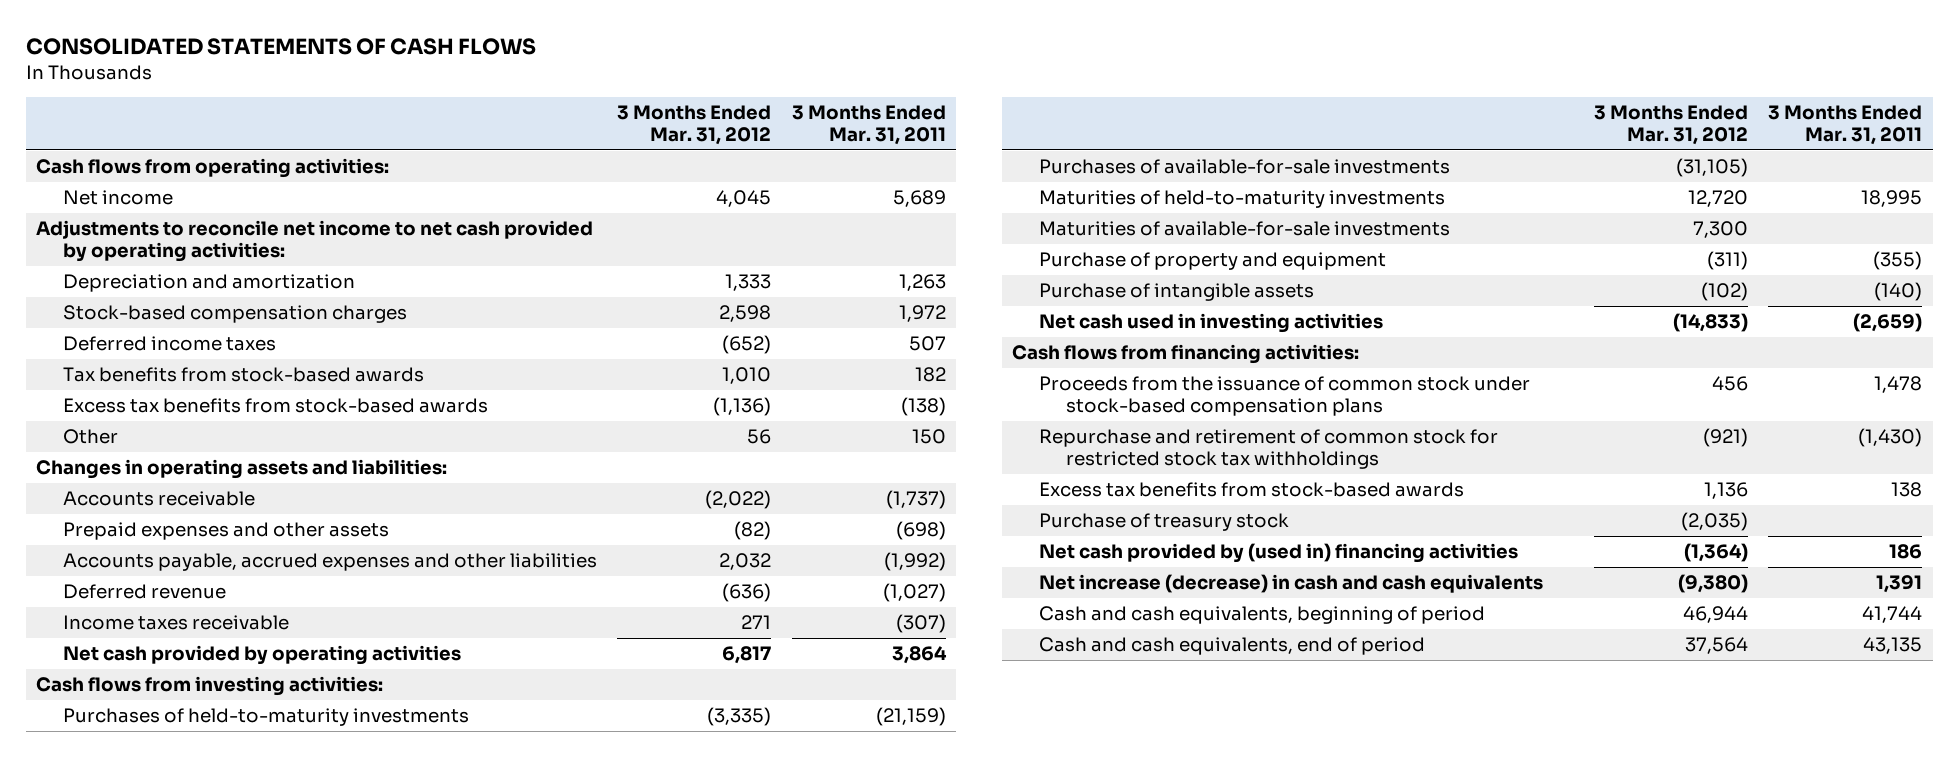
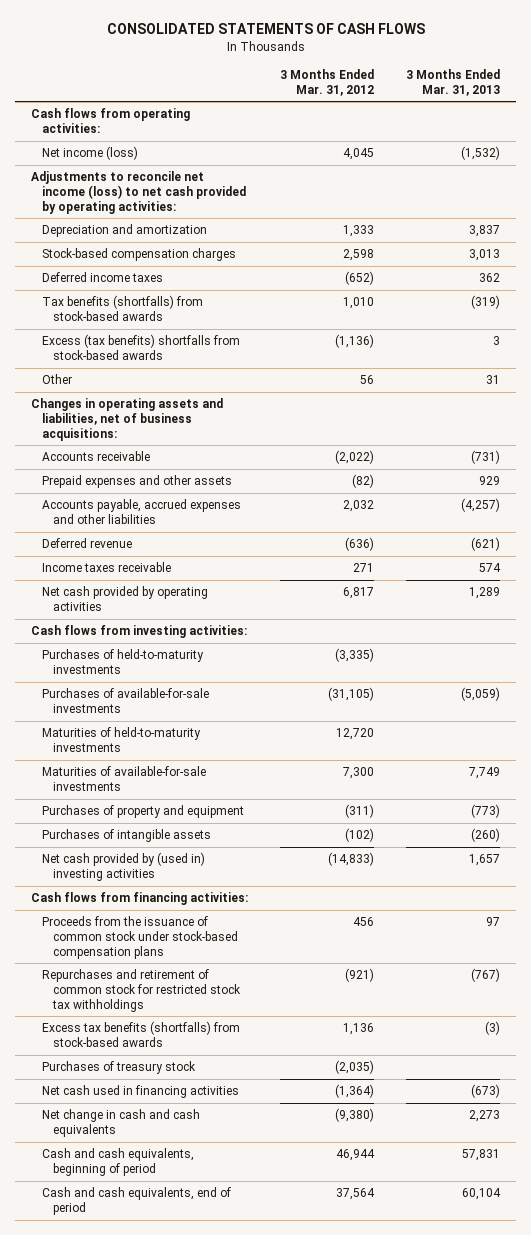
- | 3 Months Ended Mar. 31, 2012 | 3 Months Ended Mar. 31, 2011
+ | 3 Months Ended Mar. 31, 2012 | 3 Months Ended Mar. 31, 2013
- Net income | 4,045 | 5,689
- Adjustments to reconcile net income to net cash provided by operating activities:
+ Net income (loss) | 4,045 | (1,532)
+ Adjustments to reconcile net income (loss) to net cash provided by operating activities:
- Tax benefits from stock-based awards | 1,010 | 182
- Excess tax benefits from stock-based awards | (1,136) | (138)
+ Tax benefits (shortfalls) from stock-based awards | 1,010 | (319)
+ Excess (tax benefits) shortfalls from stock-based awards | (1,136) | 3
- Changes in operating assets and liabilities:
+ Changes in operating assets and liabilities, net of business acquisitions:
- Purchase of property and equipment | (311) | (355)
- Purchase of intangible assets | (102) | (140)
- Net cash used in investing activities | (14,833) | (2,659)
+ Purchases of property and equipment | (311) | (773)
+ Purchases of intangible assets | (102) | (260)
+ Net cash provided by (used in) investing activities | (14,833) | 1,657
- Repurchase and retirement of common stock for restricted stock tax withholdings | (921) | (1,430)
- Excess tax benefits from stock-based awards | 1,136 | 138
- Purchase of treasury stock | (2,035) |
- Net cash provided by (used in) financing activities | (1,364) | 186
- Net increase (decrease) in cash and cash equivalents | (9,380) | 1,391
+ Repurchases and retirement of common stock for restricted stock tax withholdings | (921) | (767)
+ Excess tax benefits (shortfalls) from stock-based awards | 1,136 | (3)
+ Purchases of treasury stock | (2,035) |
+ Net cash used in financing activities | (1,364) | (673)
+ Net change in cash and cash equivalents | (9,380) | 2,273

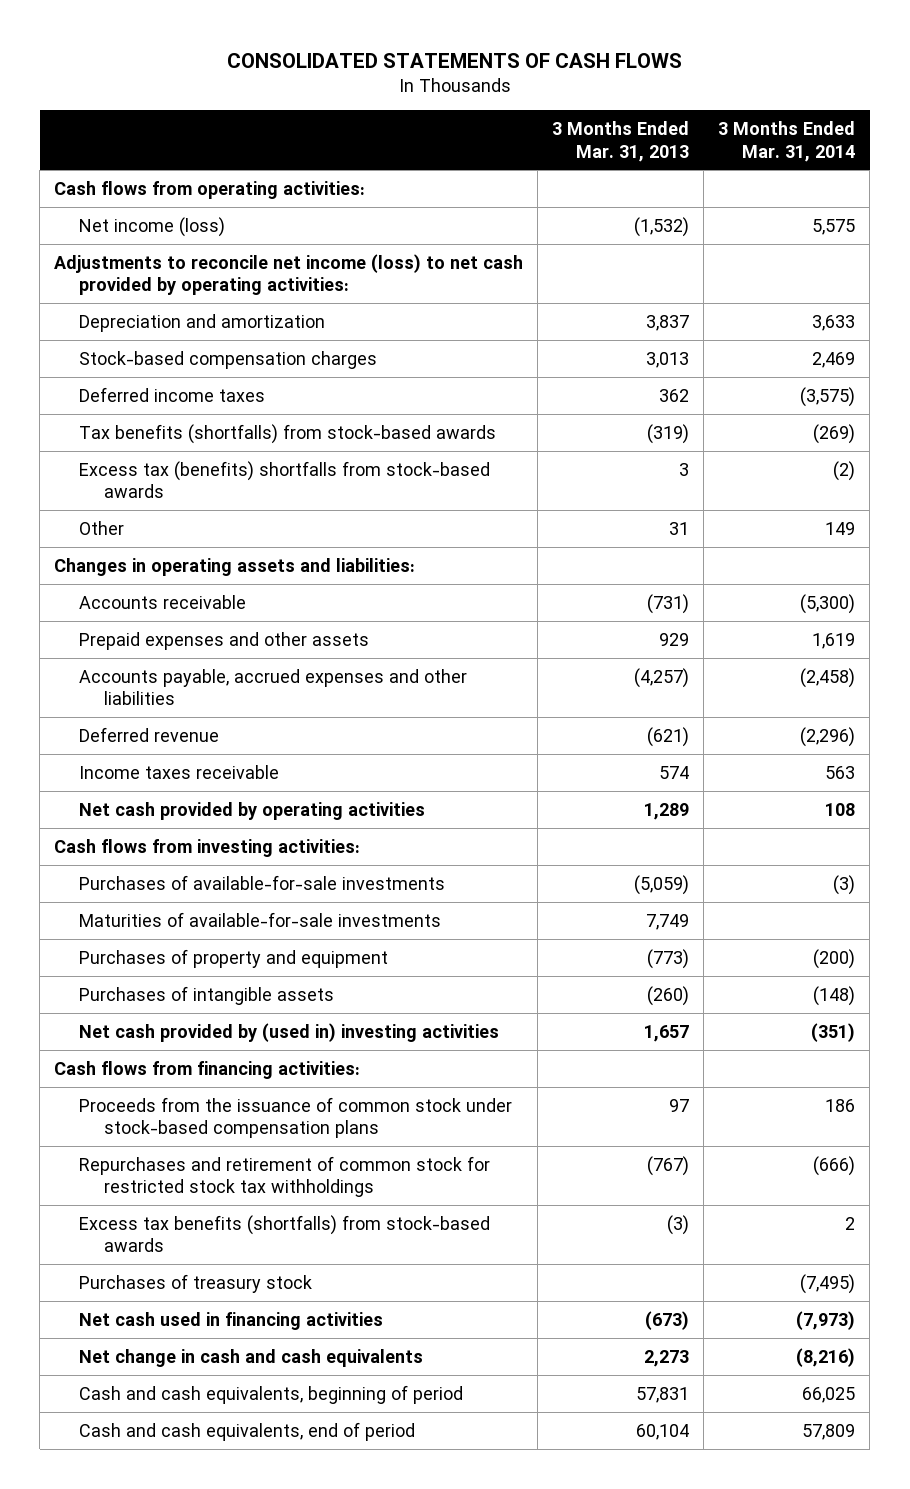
- | 3 Months Ended Mar. 31, 2012 | 3 Months Ended Mar. 31, 2013
+ | 3 Months Ended Mar. 31, 2013 | 3 Months Ended Mar. 31, 2014
- Excess (tax benefits) shortfalls from stock-based awards | (1,136) | 3
+ Excess tax (benefits) shortfalls from stock-based awards | 3 | (2)
- Changes in operating assets and liabilities, net of business acquisitions:
+ Changes in operating assets and liabilities:
- Purchases of held-to-maturity investments | (3,335) |
- Maturities of held-to-maturity investments | 12,720 |

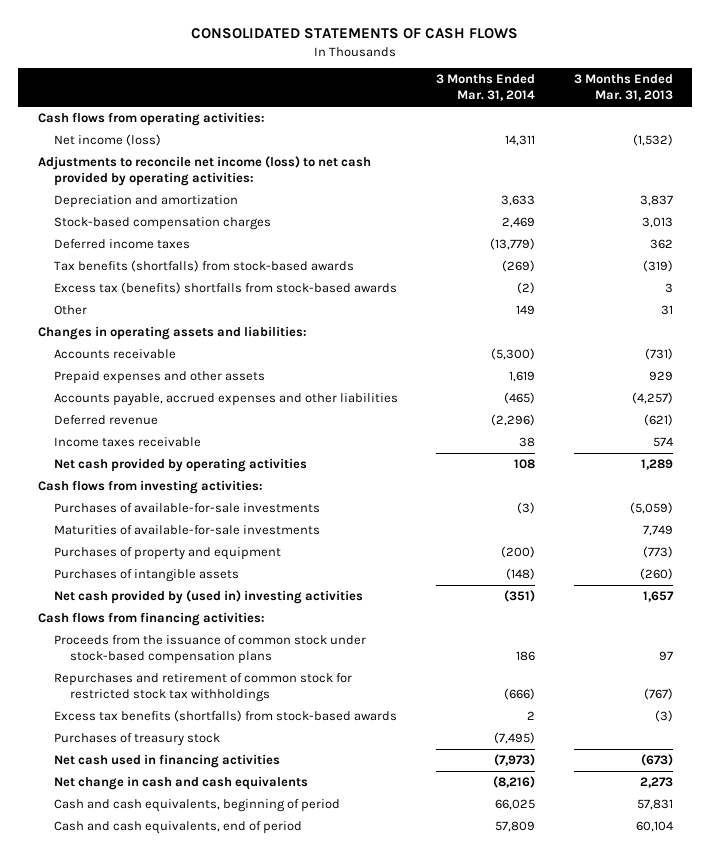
- | 3 Months Ended Mar. 31, 2013 | 3 Months Ended Mar. 31, 2014
+ | 3 Months Ended Mar. 31, 2014 | 3 Months Ended Mar. 31, 2013
- Net income (loss) | (1,532) | 5,575
+ Net income (loss) | 14,311 | (1,532)
- Deferred income taxes | 362 | (3,575)
+ Deferred income taxes | (13,779) | 362
- Accounts payable, accrued expenses and other liabilities | (4,257) | (2,458)
+ Accounts payable, accrued expenses and other liabilities | (465) | (4,257)
- Income taxes receivable | 574 | 563
+ Income taxes receivable | 38 | 574

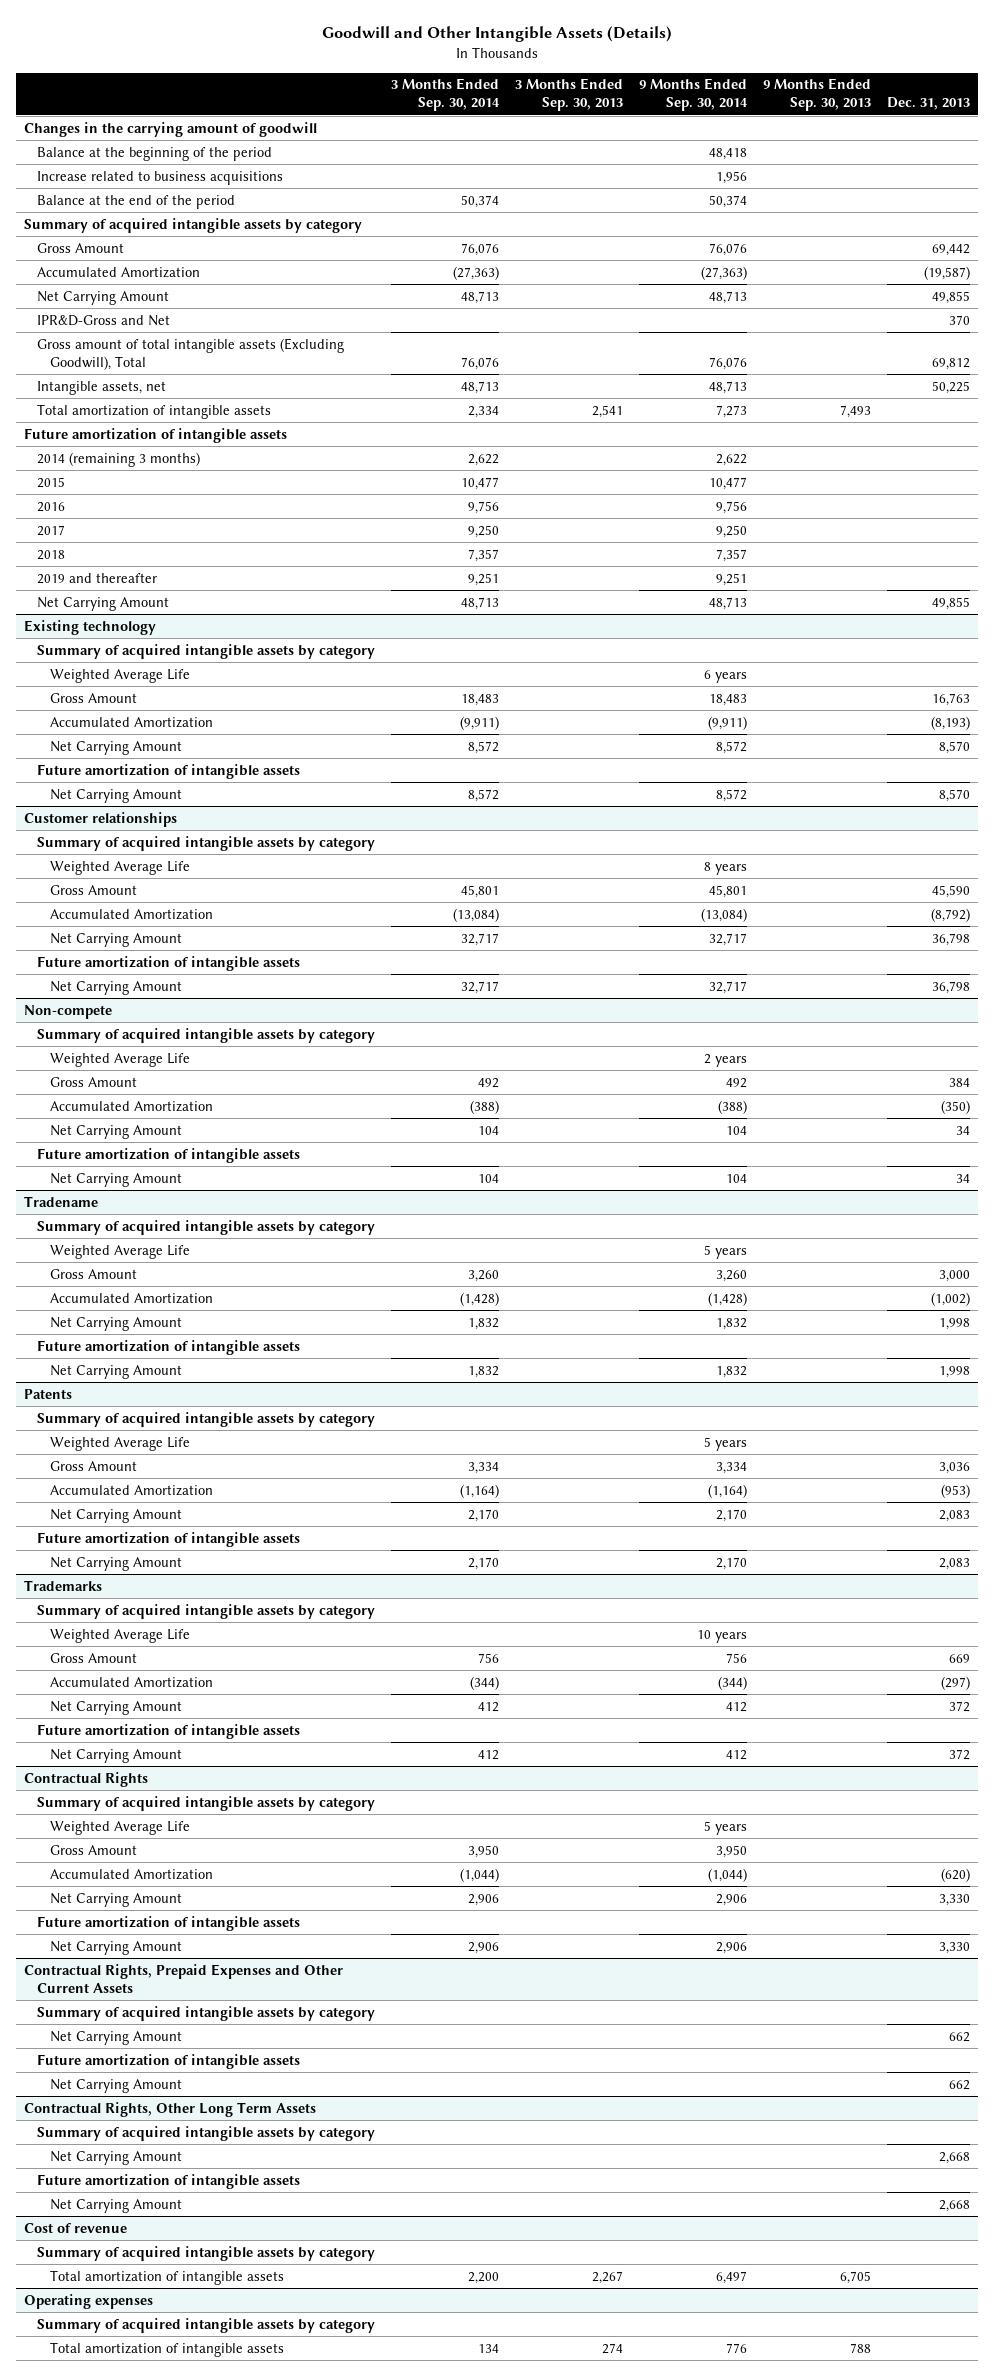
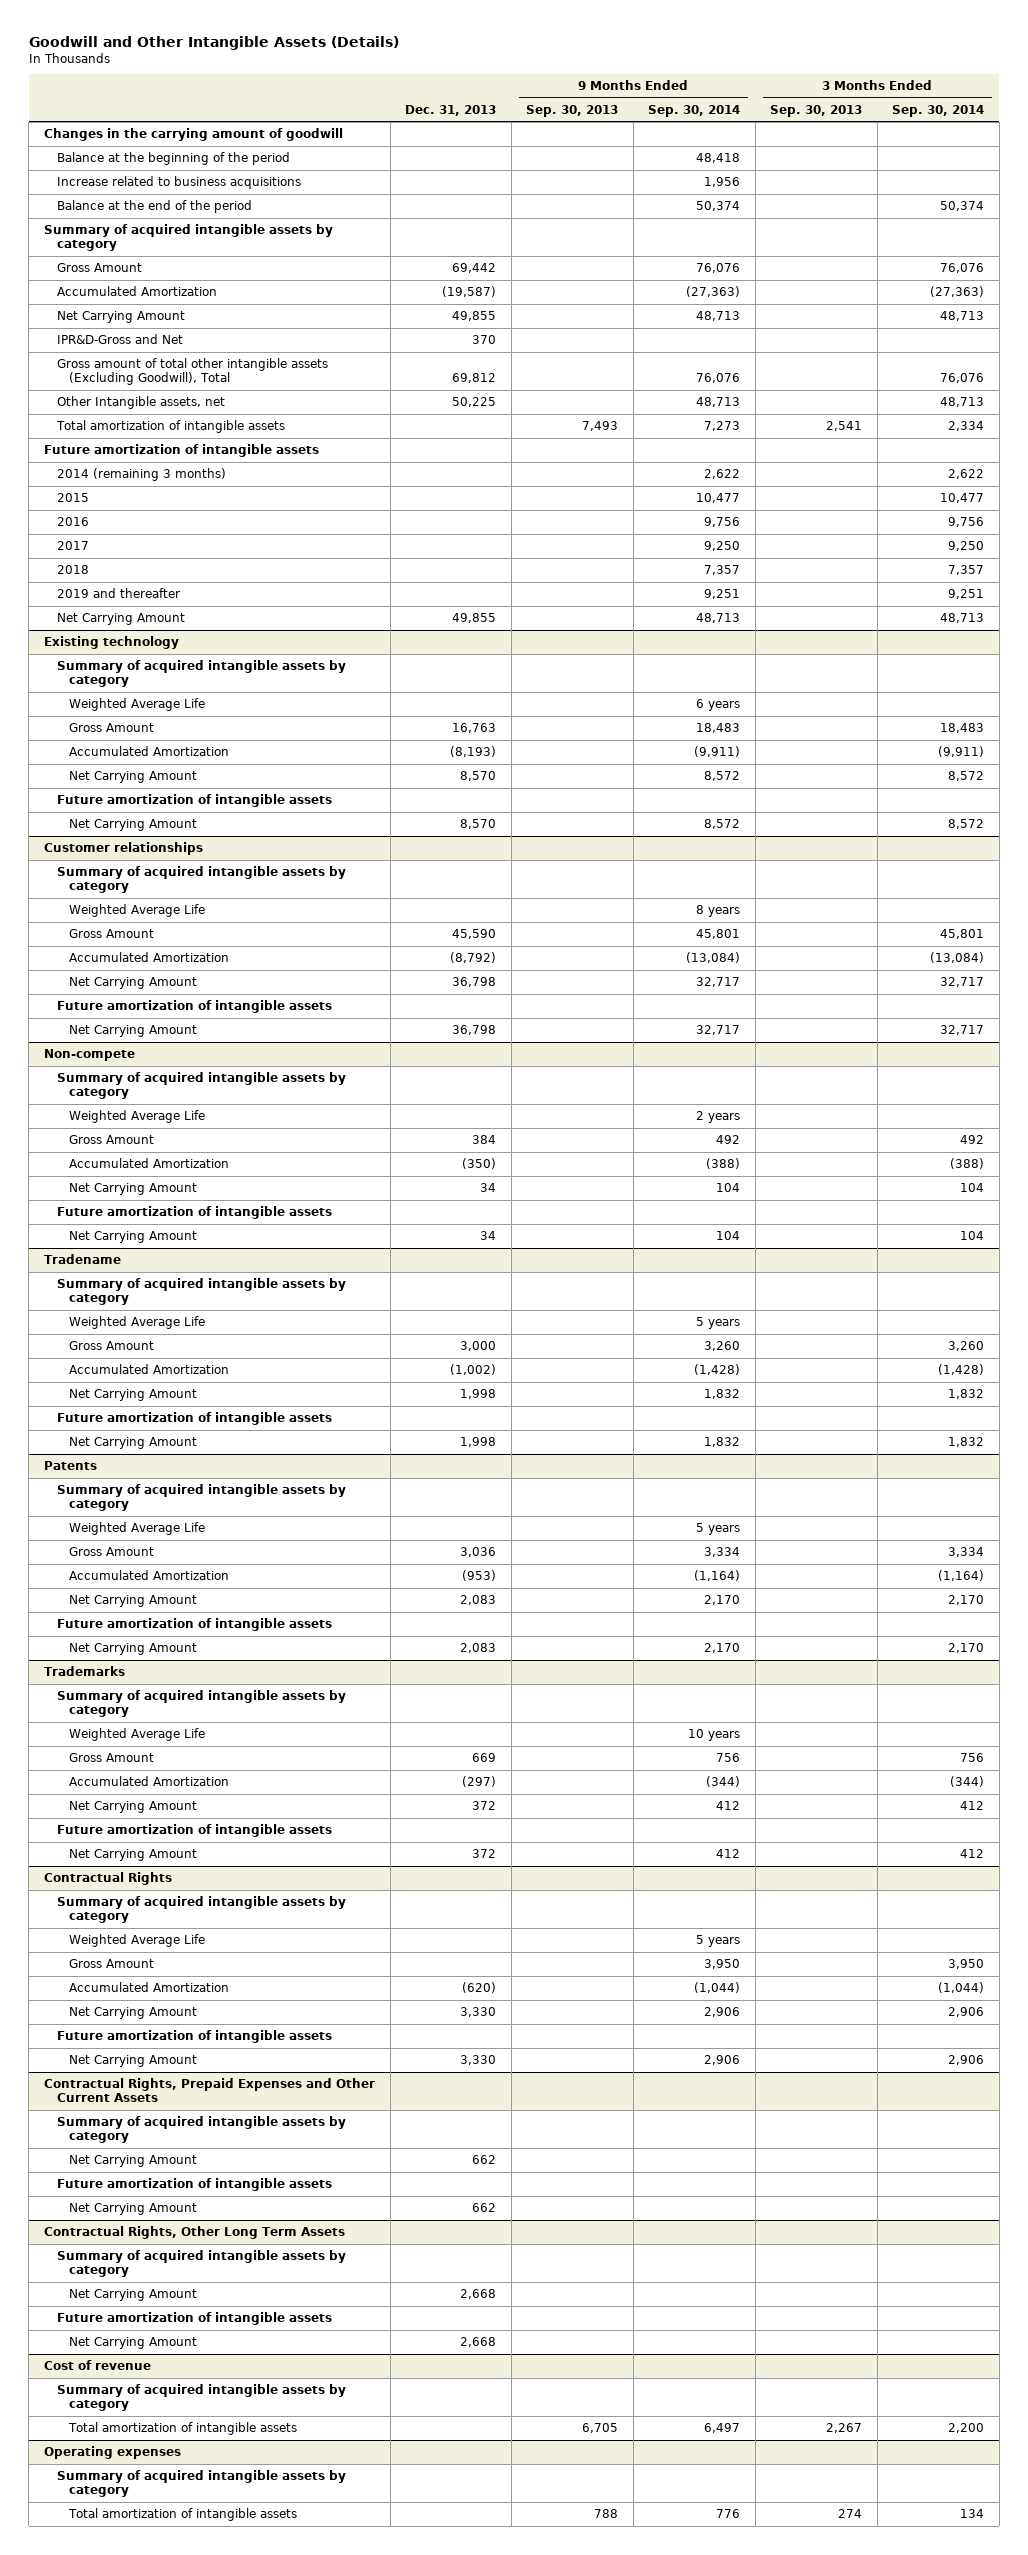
- | 3 Months Ended Sep. 30, 2014 | 3 Months Ended Sep. 30, 2013 | 9 Months Ended Sep. 30, 2014 | 9 Months Ended Sep. 30, 2013 | Dec. 31, 2013
+ | Dec. 31, 2013 | 9 Months Ended Sep. 30, 2013 | 9 Months Ended Sep. 30, 2014 | 3 Months Ended Sep. 30, 2013 | 3 Months Ended Sep. 30, 2014
- Gross amount of total intangible assets (Excluding Goodwill), Total | 76,076 | | 76,076 | | 69,812
- Intangible assets, net | 48,713 | | 48,713 | | 50,225
+ Gross amount of total other intangible assets (Excluding Goodwill), Total | 69,812 | | 76,076 | | 76,076
+ Other Intangible assets, net | 50,225 | | 48,713 | | 48,713

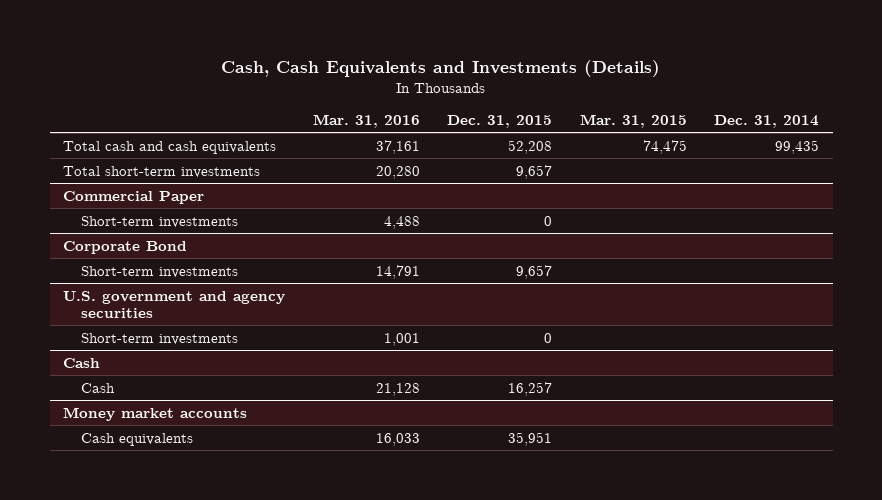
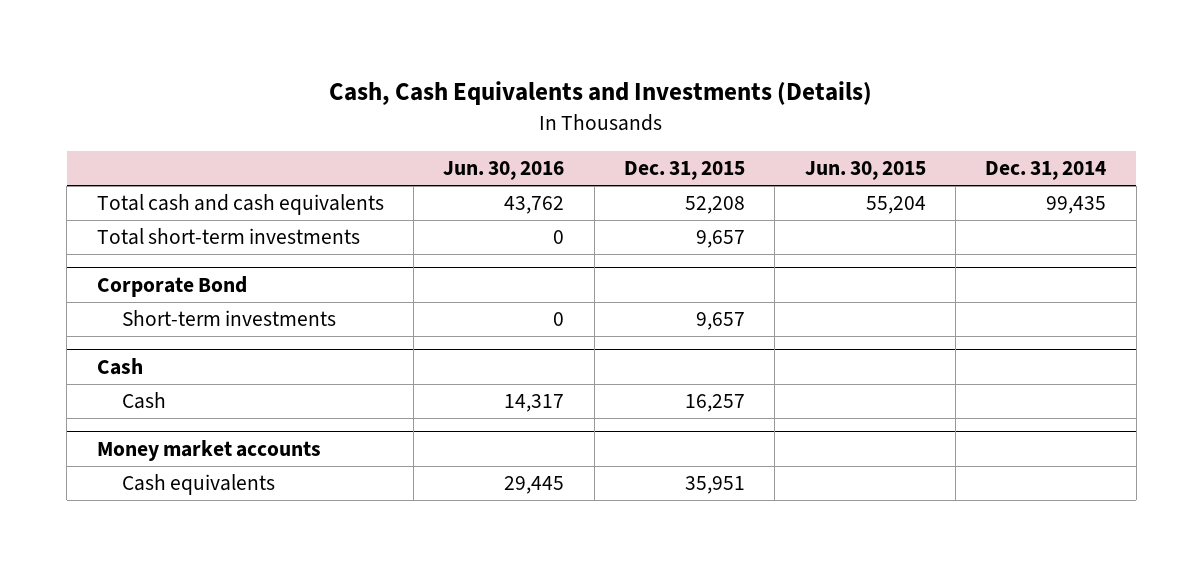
- | Mar. 31, 2016 | Dec. 31, 2015 | Mar. 31, 2015 | Dec. 31, 2014
+ | Jun. 30, 2016 | Dec. 31, 2015 | Jun. 30, 2015 | Dec. 31, 2014
- Commercial Paper
- Short-term investments | 4,488 | 0 | |
- U.S. government and agency securities
- Short-term investments | 1,001 | 0 | |

